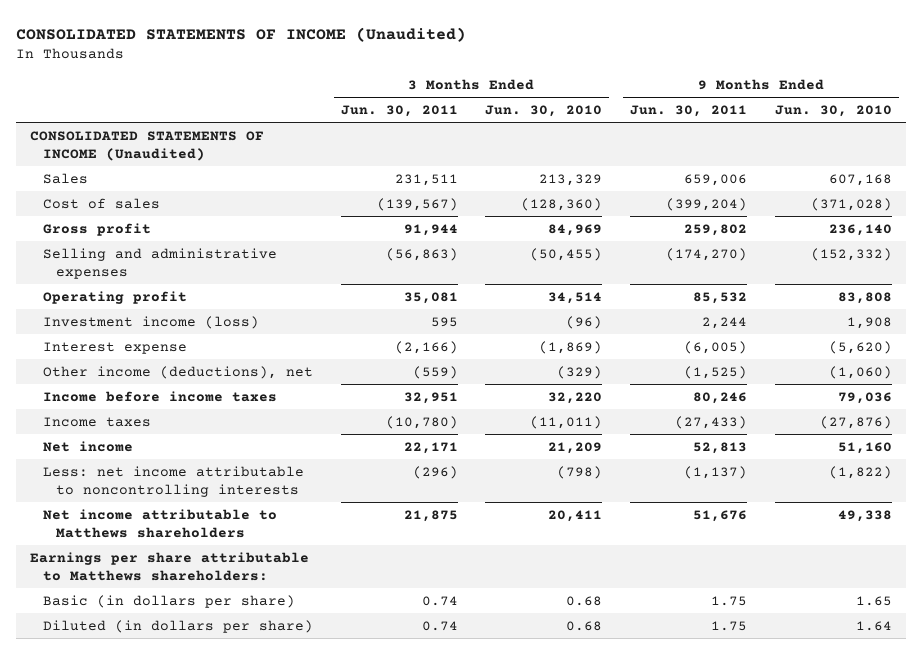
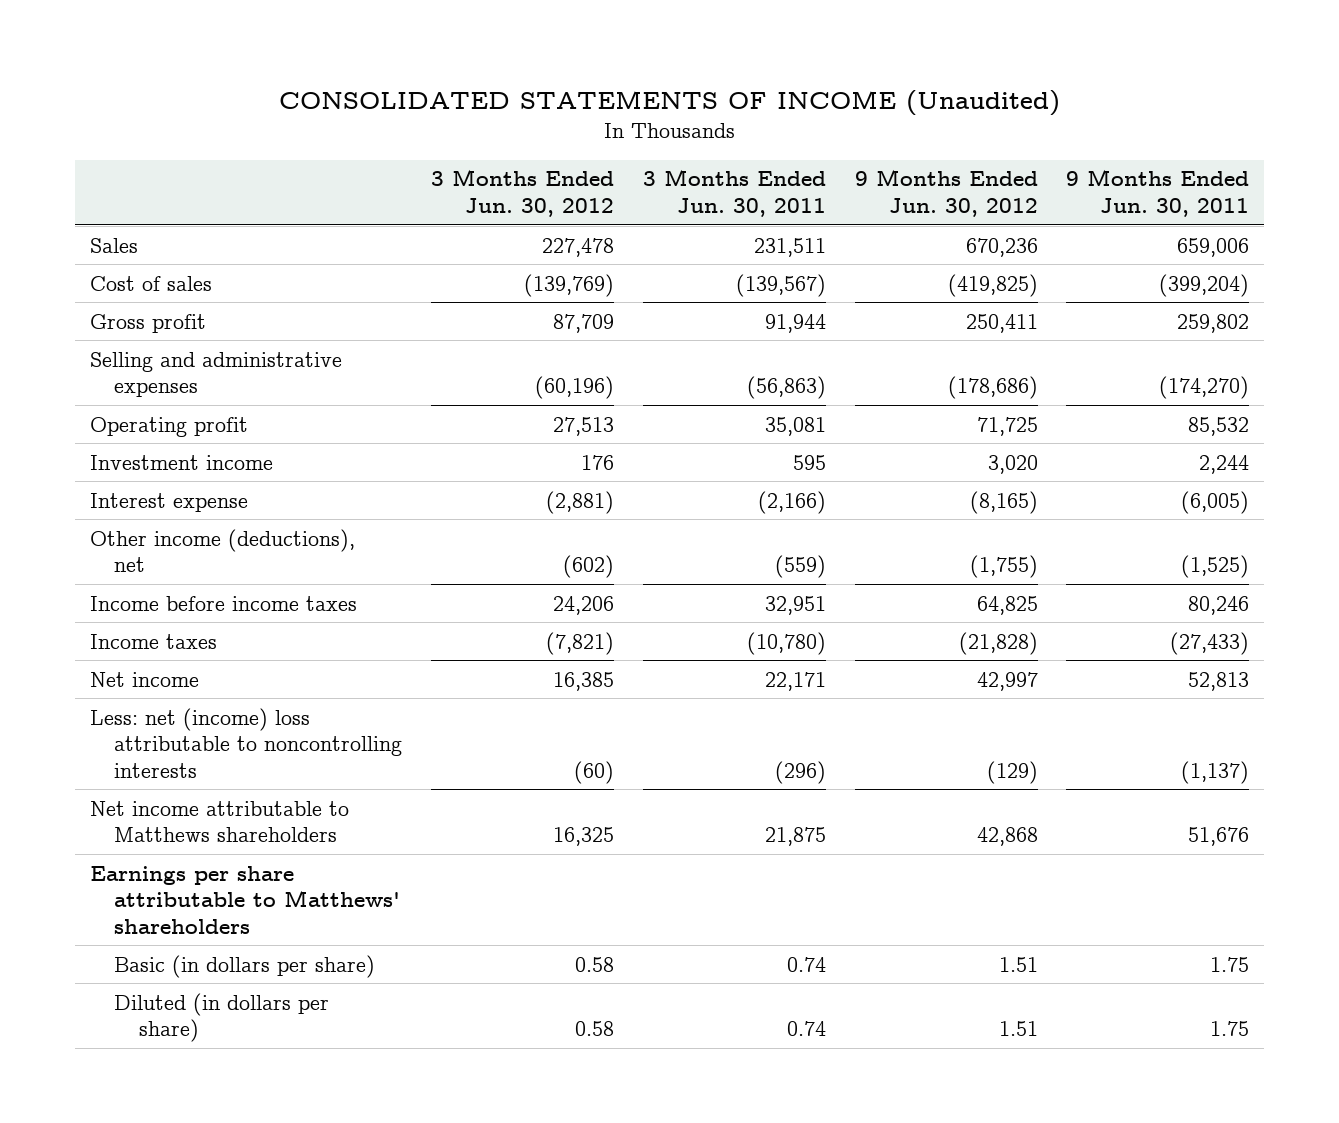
- | 3 Months Ended Jun. 30, 2011 | 3 Months Ended Jun. 30, 2010 | 9 Months Ended Jun. 30, 2011 | 9 Months Ended Jun. 30, 2010
+ | 3 Months Ended Jun. 30, 2012 | 3 Months Ended Jun. 30, 2011 | 9 Months Ended Jun. 30, 2012 | 9 Months Ended Jun. 30, 2011
- CONSOLIDATED STATEMENTS OF INCOME (Unaudited)
- Investment income (loss) | 595 | (96) | 2,244 | 1,908
+ Investment income | 176 | 595 | 3,020 | 2,244
- Less: net income attributable to noncontrolling interests | (296) | (798) | (1,137) | (1,822)
+ Less: net (income) loss attributable to noncontrolling interests | (60) | (296) | (129) | (1,137)
- Earnings per share attributable to Matthews shareholders:
+ Earnings per share attributable to Matthews' shareholders

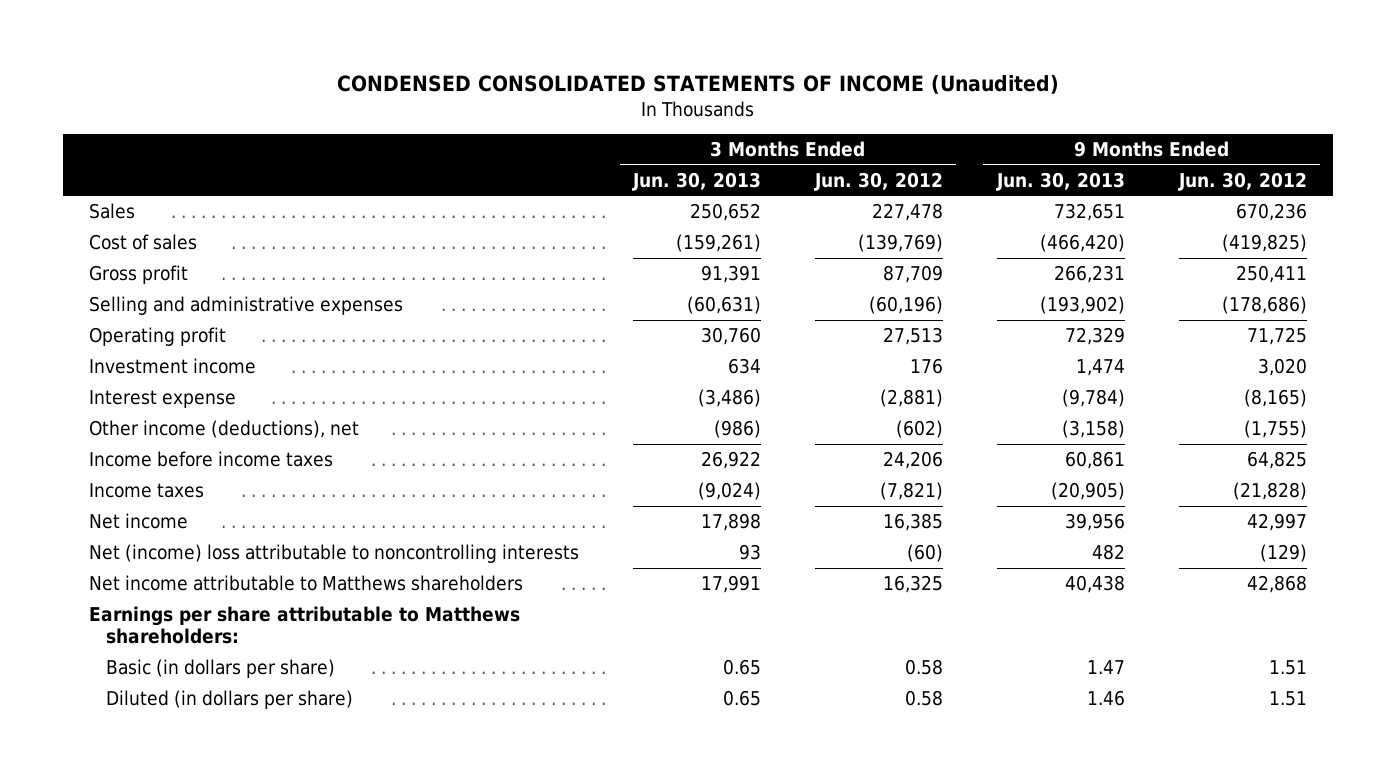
- CONSOLIDATED STATEMENTS OF INCOME (Unaudited)
+ CONDENSED CONSOLIDATED STATEMENTS OF INCOME (Unaudited)
- | 3 Months Ended Jun. 30, 2012 | 3 Months Ended Jun. 30, 2011 | 9 Months Ended Jun. 30, 2012 | 9 Months Ended Jun. 30, 2011
+ | 3 Months Ended Jun. 30, 2013 | 3 Months Ended Jun. 30, 2012 | 9 Months Ended Jun. 30, 2013 | 9 Months Ended Jun. 30, 2012
- Less: net (income) loss attributable to noncontrolling interests | (60) | (296) | (129) | (1,137)
+ Net (income) loss attributable to noncontrolling interests | 93 | (60) | 482 | (129)
- Earnings per share attributable to Matthews' shareholders
+ Earnings per share attributable to Matthews shareholders:

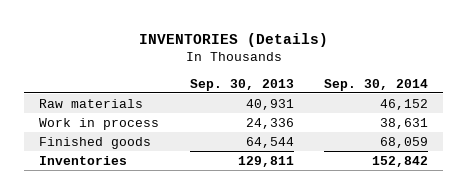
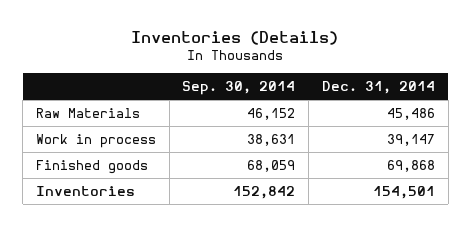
- INVENTORIES (Details)
+ Inventories (Details)
- | Sep. 30, 2013 | Sep. 30, 2014
+ | Sep. 30, 2014 | Dec. 31, 2014
- Raw materials | 40,931 | 46,152
+ Raw Materials | 46,152 | 45,486

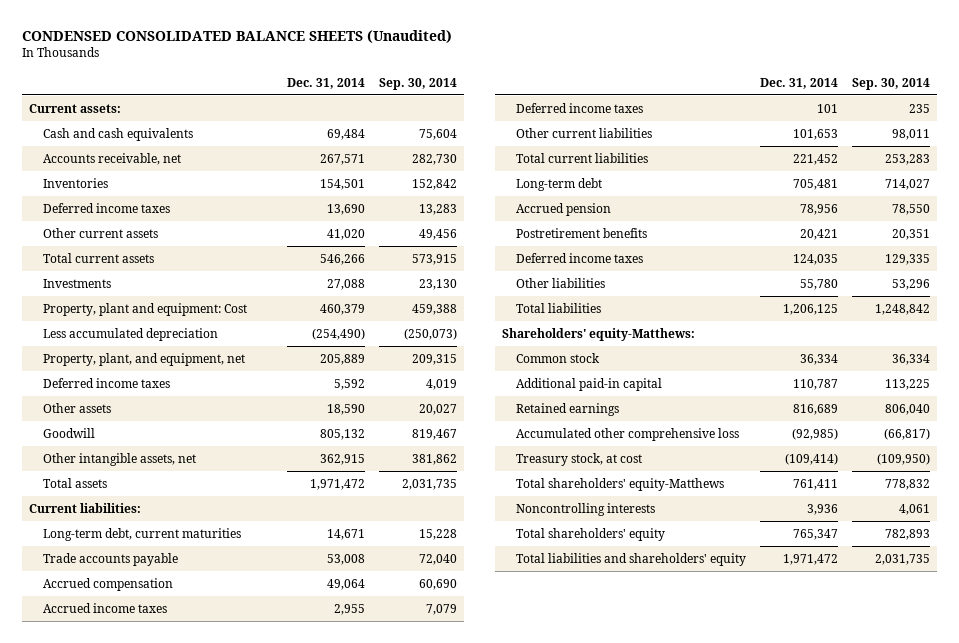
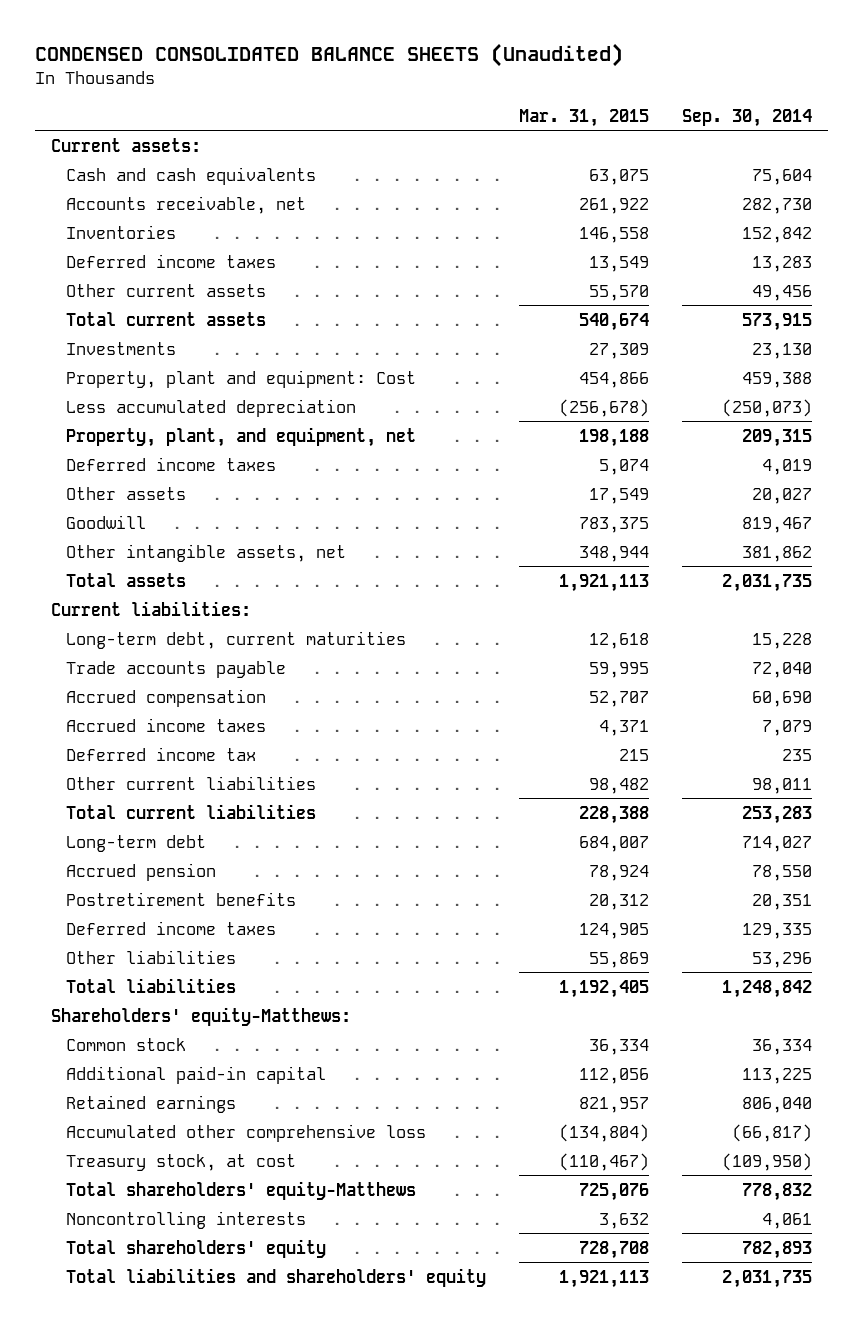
- | Dec. 31, 2014 | Sep. 30, 2014
+ | Mar. 31, 2015 | Sep. 30, 2014
- Deferred income taxes | 101 | 235
+ Deferred income tax | 215 | 235

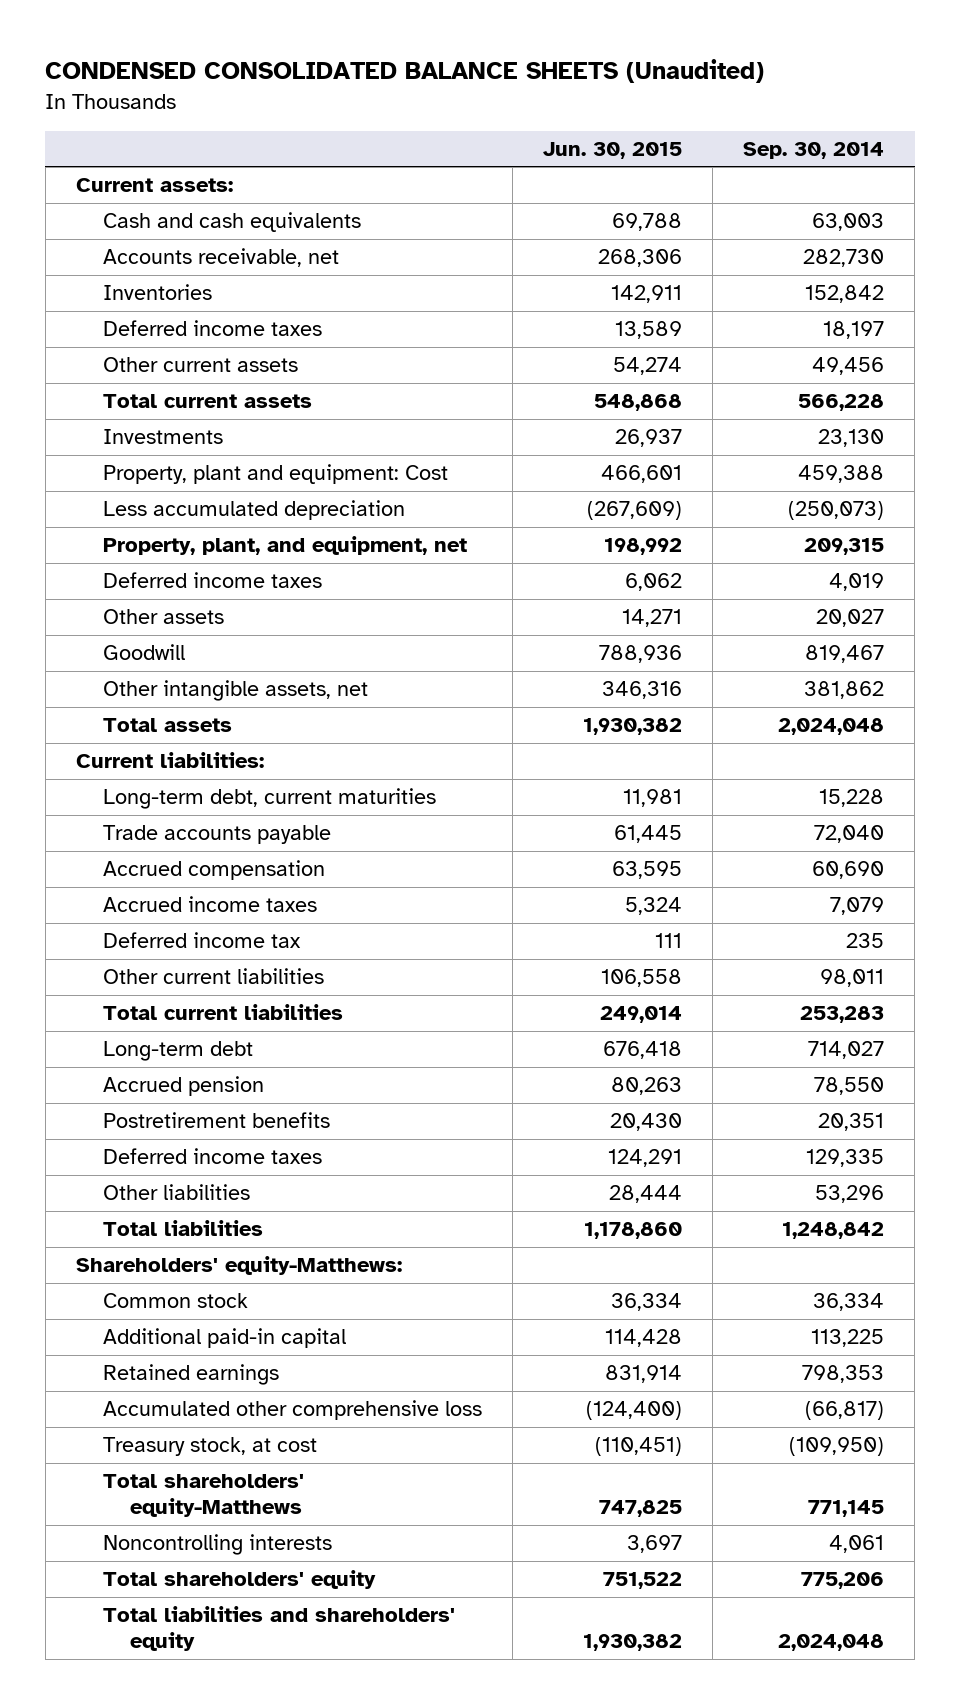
- | Mar. 31, 2015 | Sep. 30, 2014
+ | Jun. 30, 2015 | Sep. 30, 2014
- Cash and cash equivalents | 63,075 | 75,604
+ Cash and cash equivalents | 69,788 | 63,003
- Deferred income taxes | 13,549 | 13,283
+ Deferred income taxes | 13,589 | 18,197
- Total current assets | 540,674 | 573,915
+ Total current assets | 548,868 | 566,228
- Total assets | 1,921,113 | 2,031,735
+ Total assets | 1,930,382 | 2,024,048
- Retained earnings | 821,957 | 806,040
+ Retained earnings | 831,914 | 798,353
- Total shareholders' equity-Matthews | 725,076 | 778,832
+ Total shareholders' equity-Matthews | 747,825 | 771,145
- Total shareholders' equity | 728,708 | 782,893
- Total liabilities and shareholders' equity | 1,921,113 | 2,031,735
+ Total shareholders' equity | 751,522 | 775,206
+ Total liabilities and shareholders' equity | 1,930,382 | 2,024,048

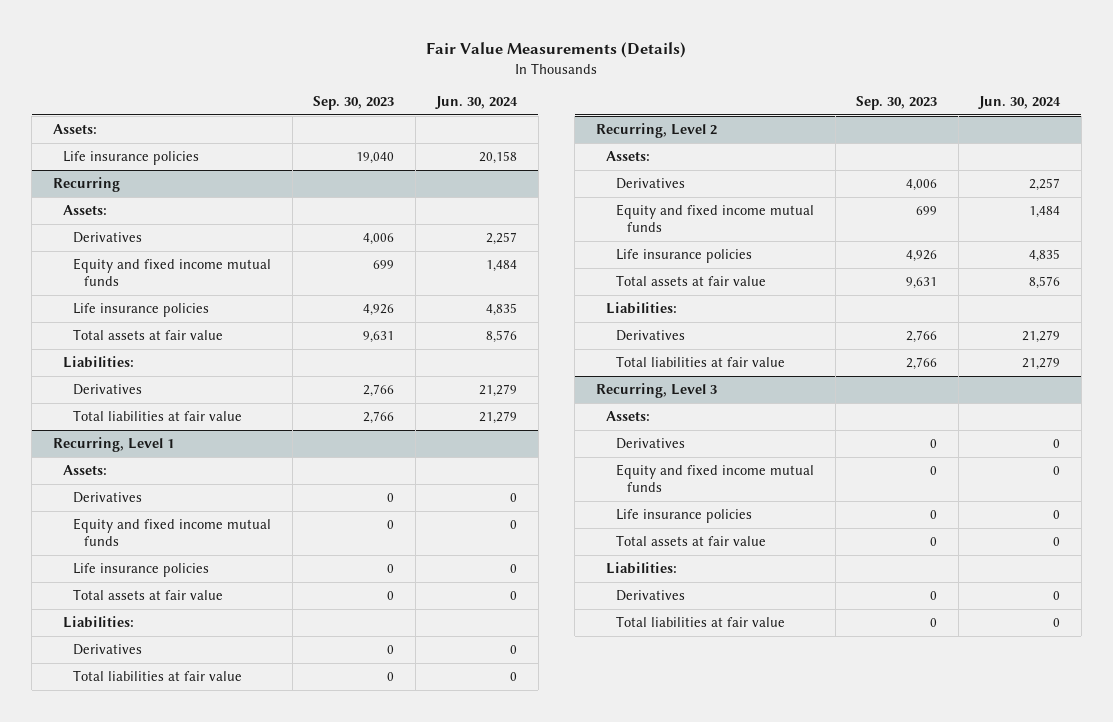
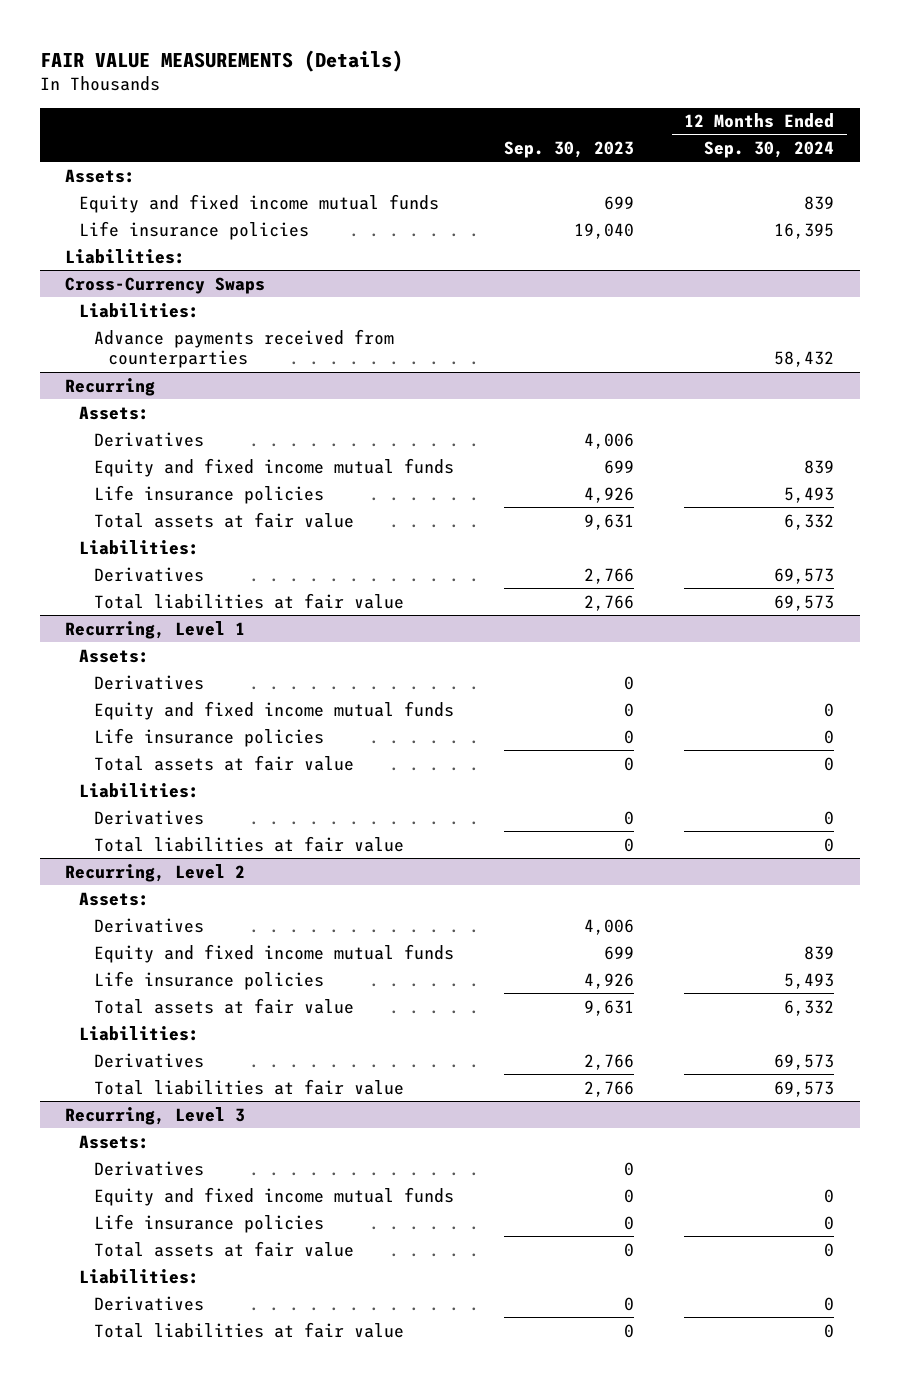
- Fair Value Measurements (Details)
+ FAIR VALUE MEASUREMENTS (Details)
- | Sep. 30, 2023 | Jun. 30, 2024
+ | Sep. 30, 2023 | 12 Months Ended Sep. 30, 2024
+ Equity and fixed income mutual funds | 699 | 839
+ Liabilities:
+ Cross-Currency Swaps
+ Liabilities:
+ Advance payments received from counterparties | | 58,432

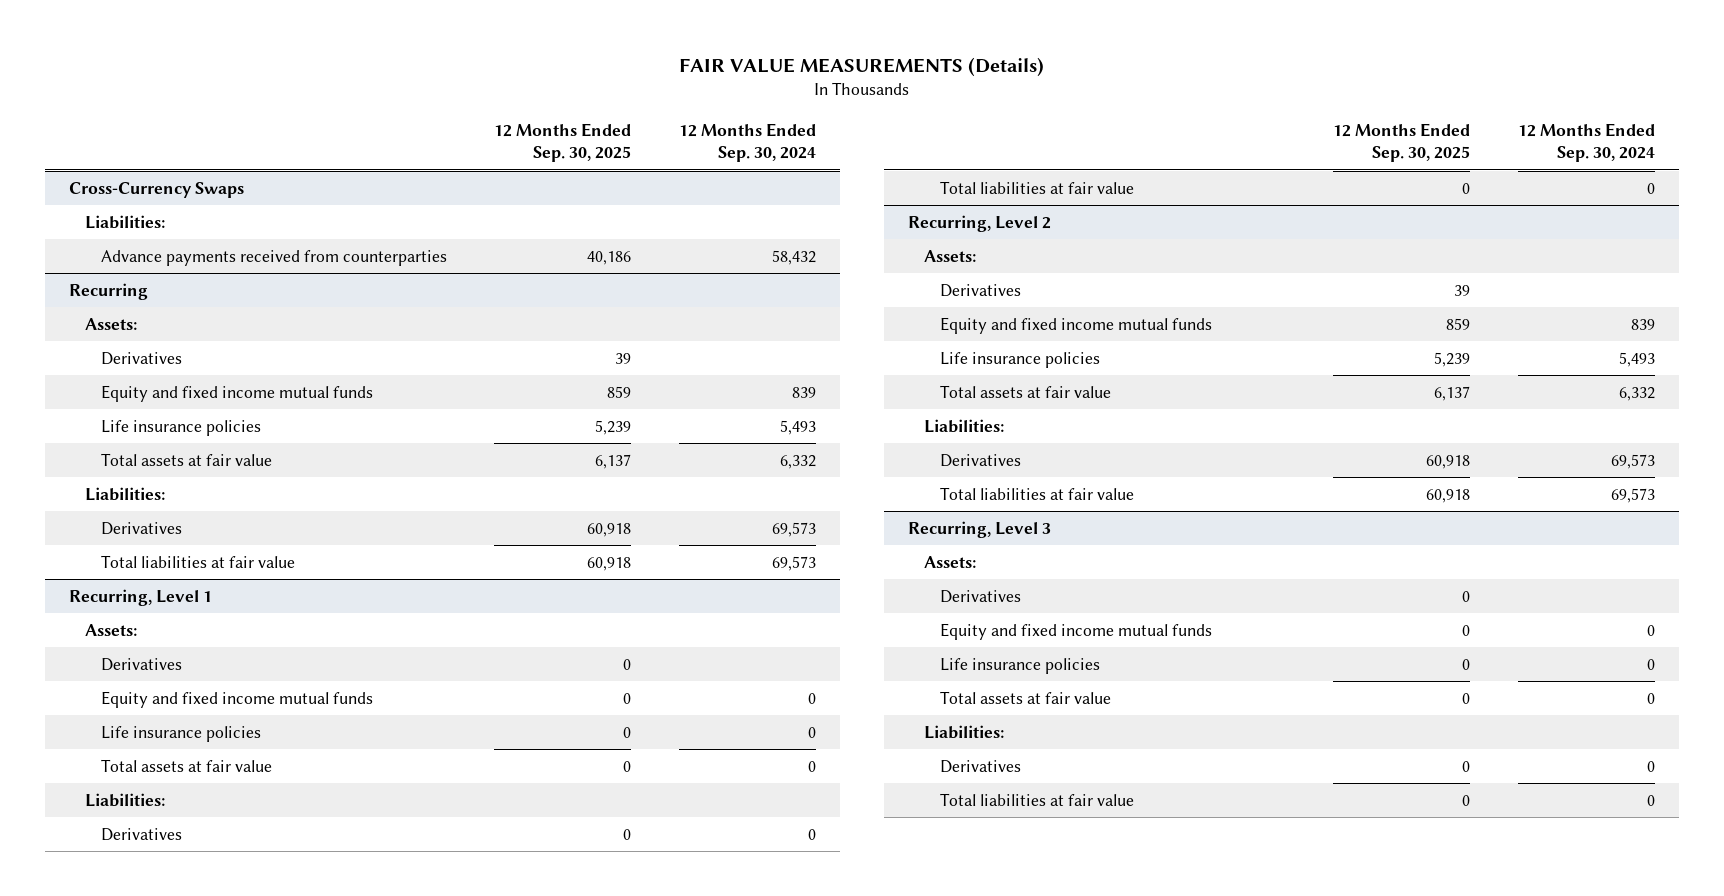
- | Sep. 30, 2023 | 12 Months Ended Sep. 30, 2024
+ | 12 Months Ended Sep. 30, 2025 | 12 Months Ended Sep. 30, 2024
- Assets:
- Equity and fixed income mutual funds | 699 | 839
- Life insurance policies | 19,040 | 16,395
- Liabilities:

